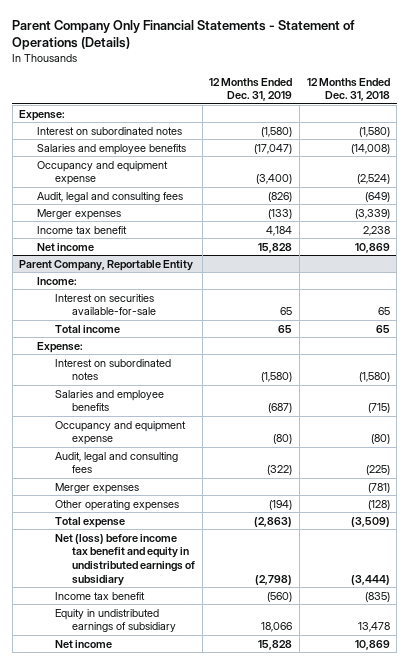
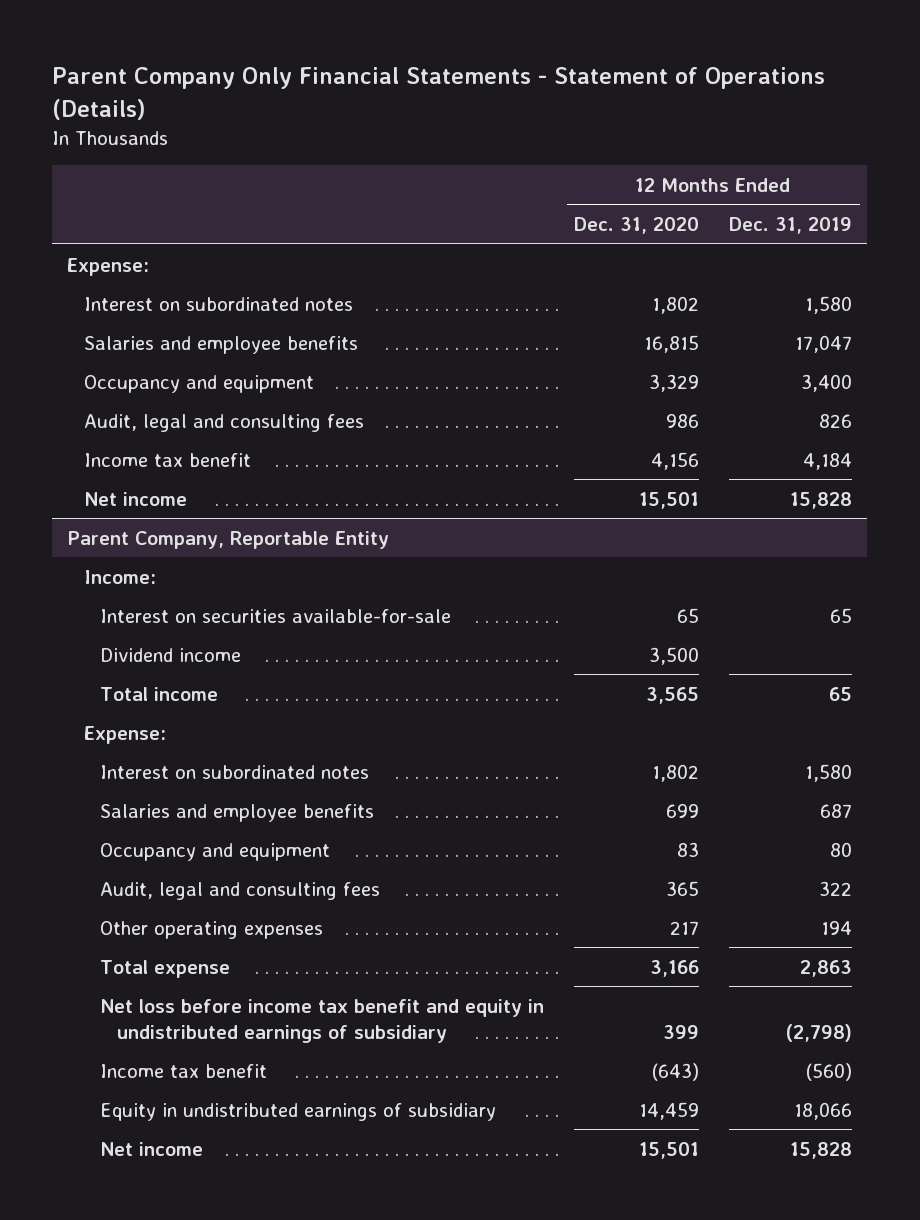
- | 12 Months Ended Dec. 31, 2019 | 12 Months Ended Dec. 31, 2018
+ | 12 Months Ended Dec. 31, 2020 | 12 Months Ended Dec. 31, 2019
- Interest on subordinated notes | (1,580) | (1,580)
- Salaries and employee benefits | (17,047) | (14,008)
- Occupancy and equipment expense | (3,400) | (2,524)
- Audit, legal and consulting fees | (826) | (649)
- Merger expenses | (133) | (3,339)
+ Interest on subordinated notes | 1,802 | 1,580
+ Salaries and employee benefits | 16,815 | 17,047
+ Occupancy and equipment | 3,329 | 3,400
+ Audit, legal and consulting fees | 986 | 826
@ Parent Company, Reportable Entity
+ Dividend income | 3,500 |
- Interest on subordinated notes | (1,580) | (1,580)
- Salaries and employee benefits | (687) | (715)
- Occupancy and equipment expense | (80) | (80)
- Audit, legal and consulting fees | (322) | (225)
- Merger expenses | | (781)
- Other operating expenses | (194) | (128)
- Total expense | (2,863) | (3,509)
- Net (loss) before income tax benefit and equity in undistributed earnings of subsidiary | (2,798) | (3,444)
+ Interest on subordinated notes | 1,802 | 1,580
+ Salaries and employee benefits | 699 | 687
+ Occupancy and equipment | 83 | 80
+ Audit, legal and consulting fees | 365 | 322
+ Other operating expenses | 217 | 194
+ Total expense | 3,166 | 2,863
+ Net loss before income tax benefit and equity in undistributed earnings of subsidiary | 399 | (2,798)

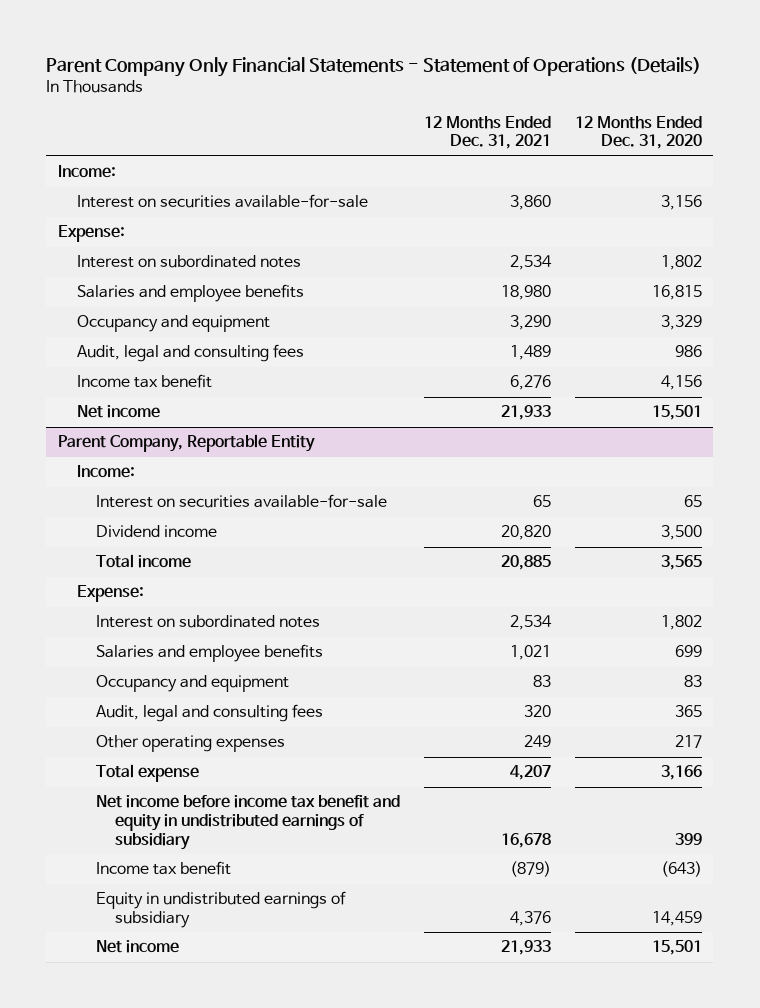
- | 12 Months Ended Dec. 31, 2020 | 12 Months Ended Dec. 31, 2019
+ | 12 Months Ended Dec. 31, 2021 | 12 Months Ended Dec. 31, 2020
+ Income:
+ Interest on securities available-for-sale | 3,860 | 3,156
@ Parent Company, Reportable Entity
- Net loss before income tax benefit and equity in undistributed earnings of subsidiary | 399 | (2,798)
+ Net income before income tax benefit and equity in undistributed earnings of subsidiary | 16,678 | 399

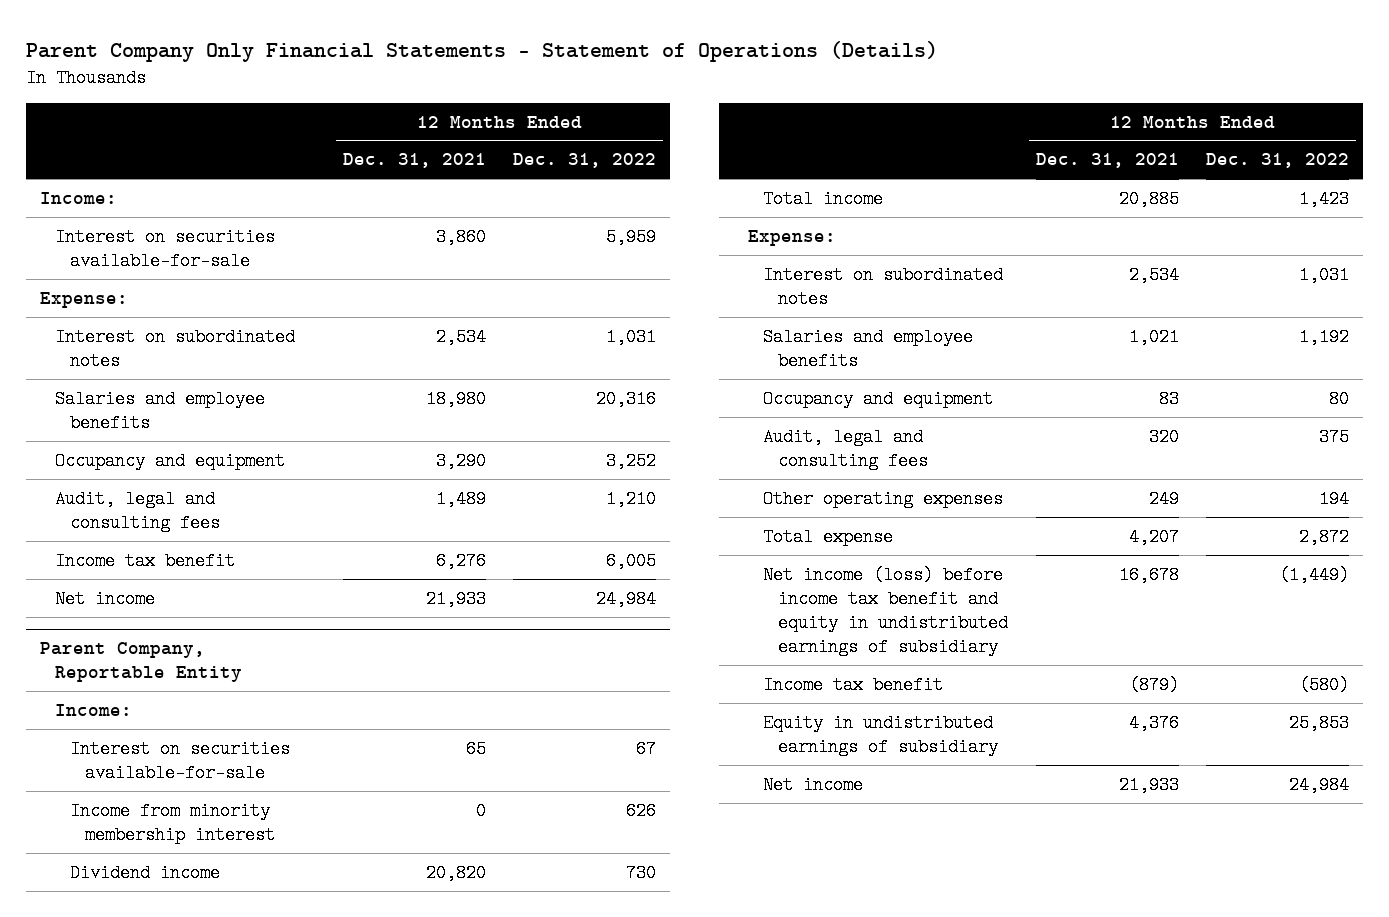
- | 12 Months Ended Dec. 31, 2021 | 12 Months Ended Dec. 31, 2020
+ | 12 Months Ended Dec. 31, 2021 | 12 Months Ended Dec. 31, 2022
@ Parent Company, Reportable Entity
+ Income from minority membership interest | 0 | 626
- Net income before income tax benefit and equity in undistributed earnings of subsidiary | 16,678 | 399
+ Net income (loss) before income tax benefit and equity in undistributed earnings of subsidiary | 16,678 | (1,449)

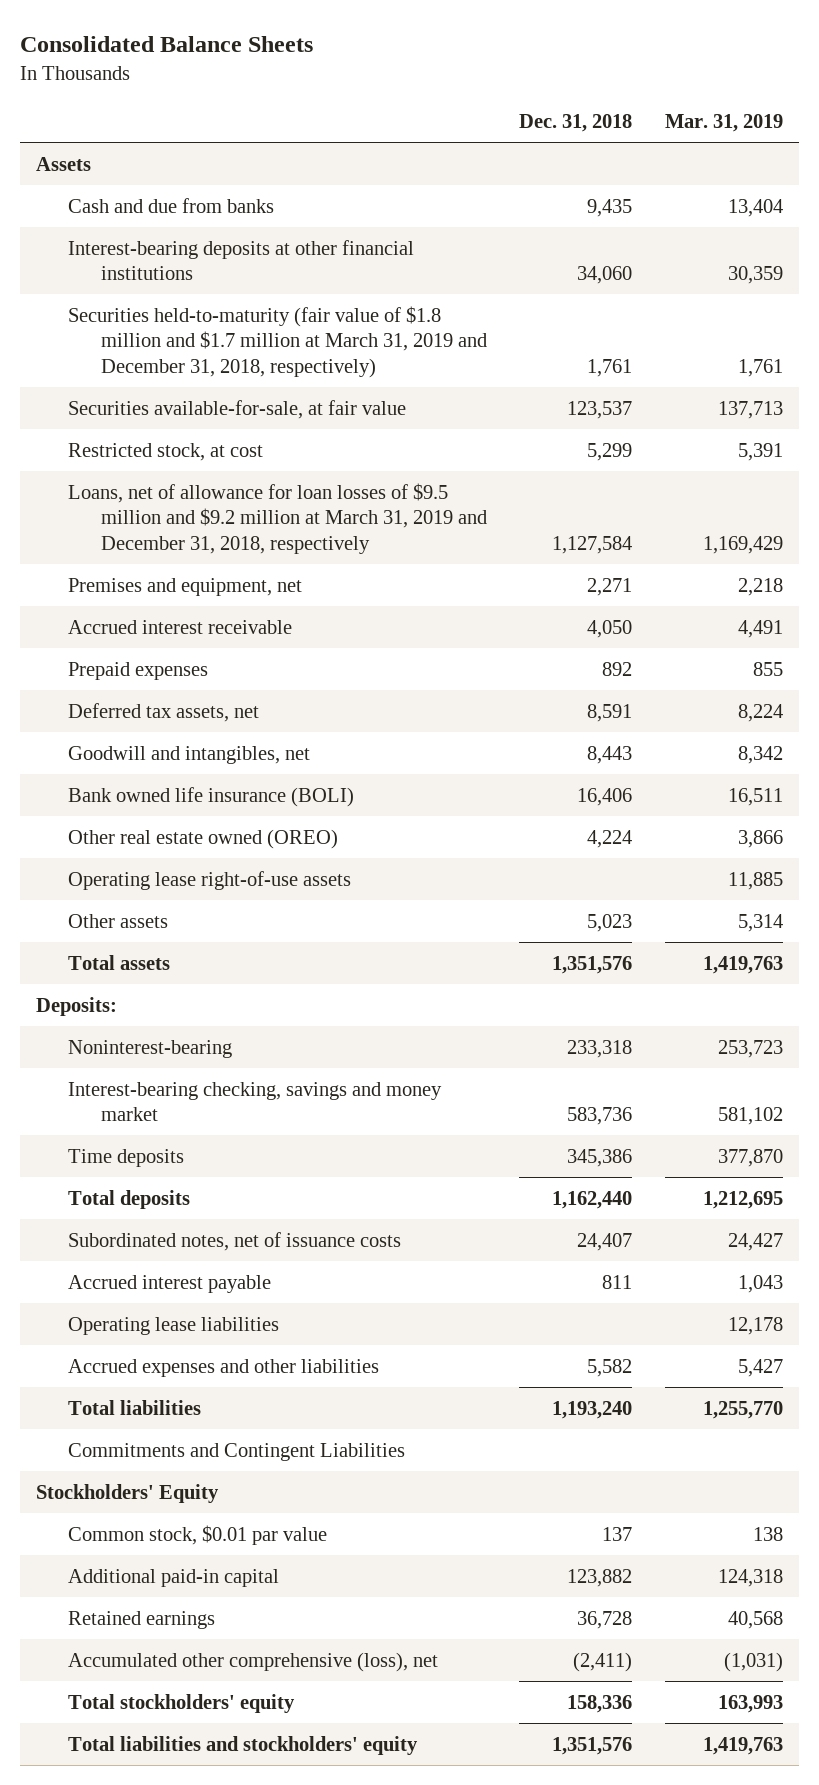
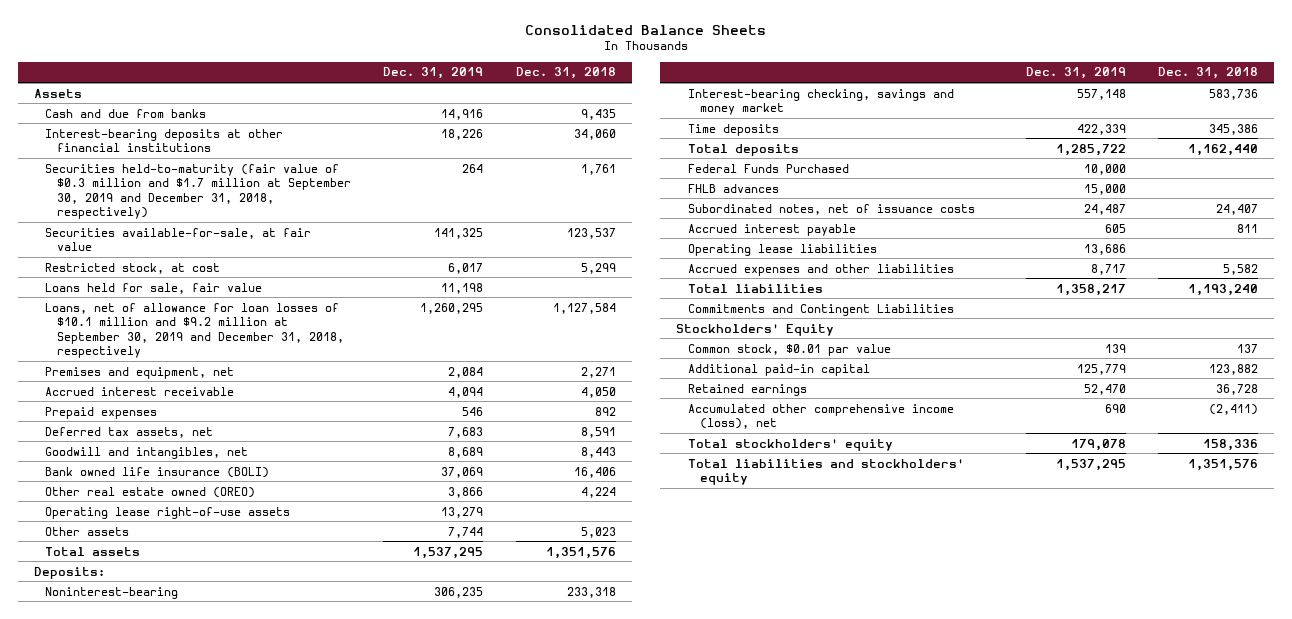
- | Dec. 31, 2018 | Mar. 31, 2019
+ | Dec. 31, 2019 | Dec. 31, 2018
- Securities held-to-maturity (fair value of $1.8 million and $1.7 million at March 31, 2019 and December 31, 2018, respectively) | 1,761 | 1,761
+ Securities held-to-maturity (fair value of $0.3 million and $1.7 million at September 30, 2019 and December 31, 2018, respectively) | 264 | 1,761
- Loans, net of allowance for loan losses of $9.5 million and $9.2 million at March 31, 2019 and December 31, 2018, respectively | 1,127,584 | 1,169,429
+ Loans held for sale, fair value | 11,198 |
+ Loans, net of allowance for loan losses of $10.1 million and $9.2 million at September 30, 2019 and December 31, 2018, respectively | 1,260,295 | 1,127,584
+ Federal Funds Purchased | 10,000 |
+ FHLB advances | 15,000 |
- Accumulated other comprehensive (loss), net | (2,411) | (1,031)
+ Accumulated other comprehensive income (loss), net | 690 | (2,411)

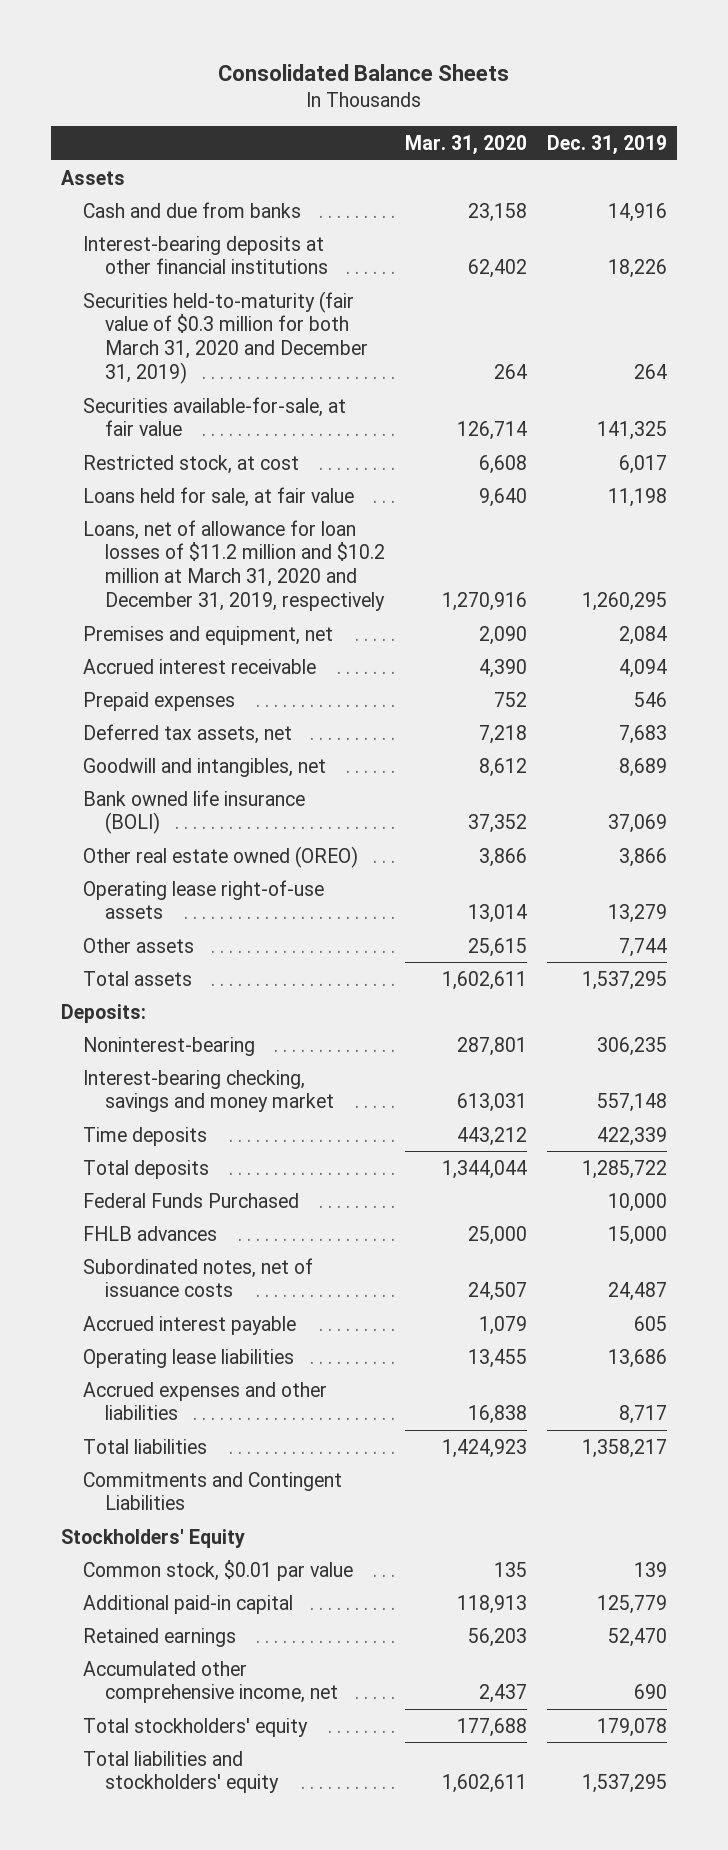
- | Dec. 31, 2019 | Dec. 31, 2018
+ | Mar. 31, 2020 | Dec. 31, 2019
- Securities held-to-maturity (fair value of $0.3 million and $1.7 million at September 30, 2019 and December 31, 2018, respectively) | 264 | 1,761
+ Securities held-to-maturity (fair value of $0.3 million for both March 31, 2020 and December 31, 2019) | 264 | 264
- Loans held for sale, fair value | 11,198 |
- Loans, net of allowance for loan losses of $10.1 million and $9.2 million at September 30, 2019 and December 31, 2018, respectively | 1,260,295 | 1,127,584
+ Loans held for sale, at fair value | 9,640 | 11,198
+ Loans, net of allowance for loan losses of $11.2 million and $10.2 million at March 31, 2020 and December 31, 2019, respectively | 1,270,916 | 1,260,295
- Accumulated other comprehensive income (loss), net | 690 | (2,411)
+ Accumulated other comprehensive income, net | 2,437 | 690

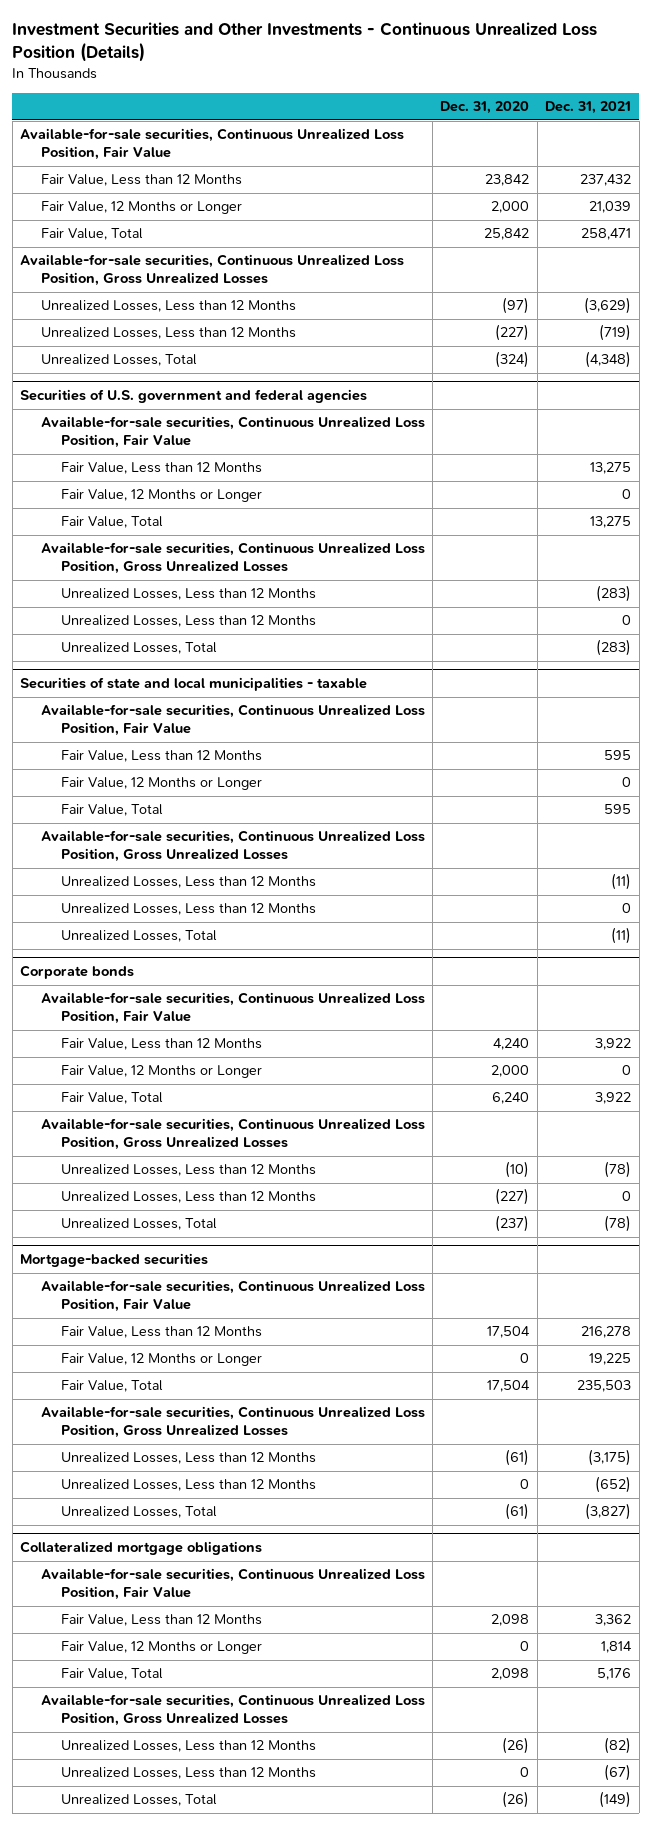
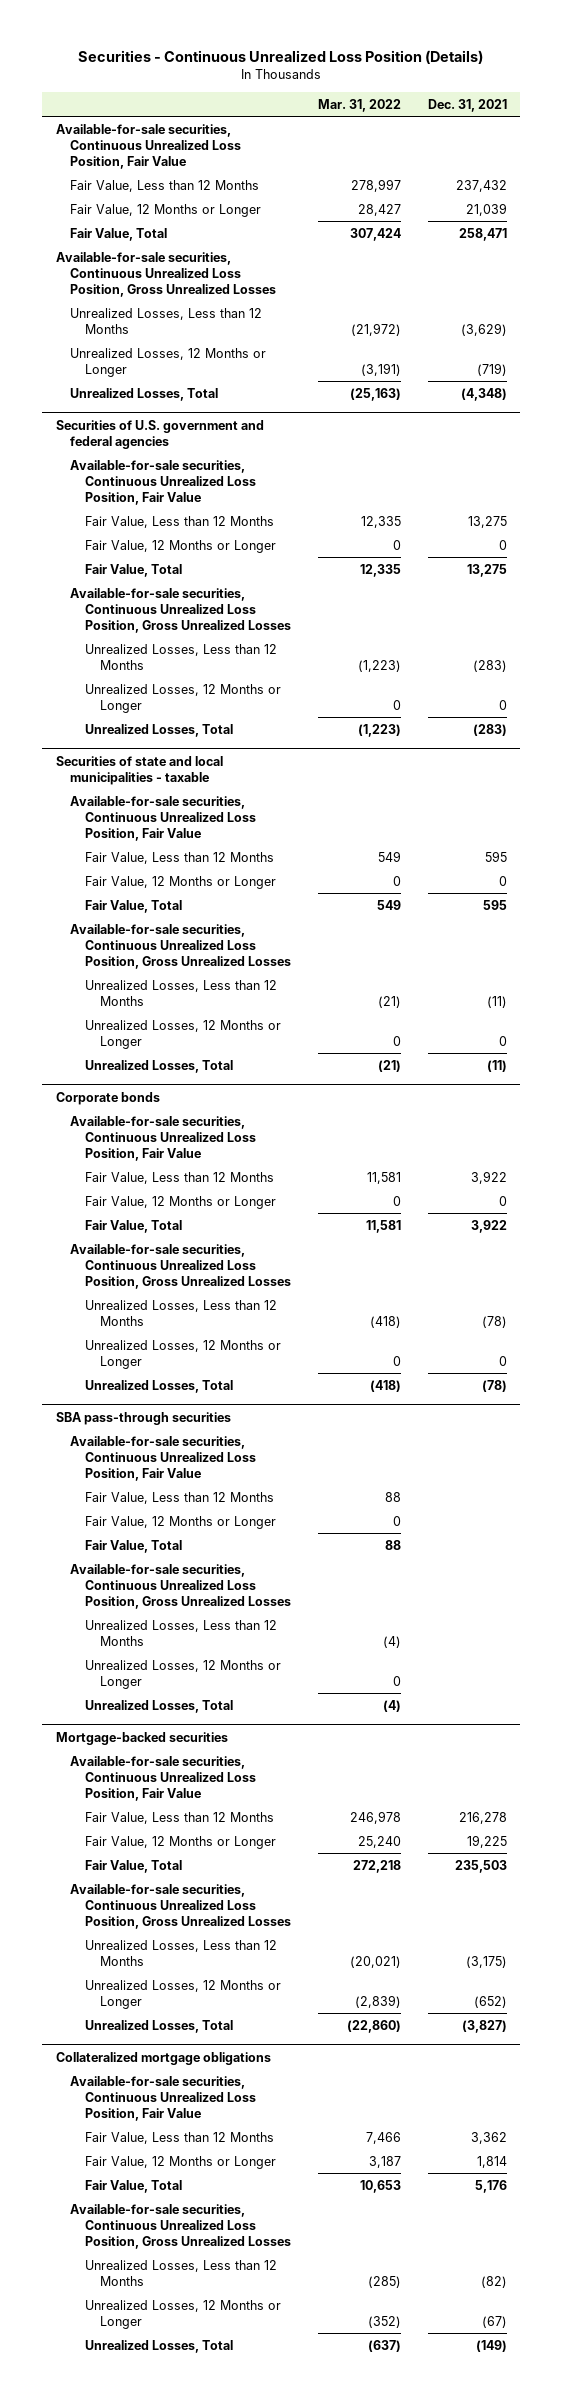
- Investment Securities and Other Investments - Continuous Unrealized Loss Position (Details)
+ Securities - Continuous Unrealized Loss Position (Details)
- | Dec. 31, 2020 | Dec. 31, 2021
+ | Mar. 31, 2022 | Dec. 31, 2021
- Unrealized Losses, Less than 12 Months | (227) | (719)
+ Unrealized Losses, 12 Months or Longer | (3,191) | (719)
@ Securities of U.S. government and federal agencies
- Unrealized Losses, Less than 12 Months | | 0
+ Unrealized Losses, 12 Months or Longer | 0 | 0
@ Securities of state and local municipalities - taxable
- Unrealized Losses, Less than 12 Months | | 0
+ Unrealized Losses, 12 Months or Longer | 0 | 0
@ Corporate bonds
- Unrealized Losses, Less than 12 Months | (227) | 0
+ Unrealized Losses, 12 Months or Longer | 0 | 0
+ SBA pass-through securities
+ Available-for-sale securities, Continuous Unrealized Loss Position, Fair Value
+ Fair Value, Less than 12 Months | 88 |
+ Fair Value, 12 Months or Longer | 0 |
+ Fair Value, Total | 88 |
+ Available-for-sale securities, Continuous Unrealized Loss Position, Gross Unrealized Losses
+ Unrealized Losses, Less than 12 Months | (4) |
+ Unrealized Losses, 12 Months or Longer | 0 |
+ Unrealized Losses, Total | (4) |
@ Mortgage-backed securities
- Unrealized Losses, Less than 12 Months | 0 | (652)
+ Unrealized Losses, 12 Months or Longer | (2,839) | (652)
@ Collateralized mortgage obligations
- Unrealized Losses, Less than 12 Months | 0 | (67)
+ Unrealized Losses, 12 Months or Longer | (352) | (67)

